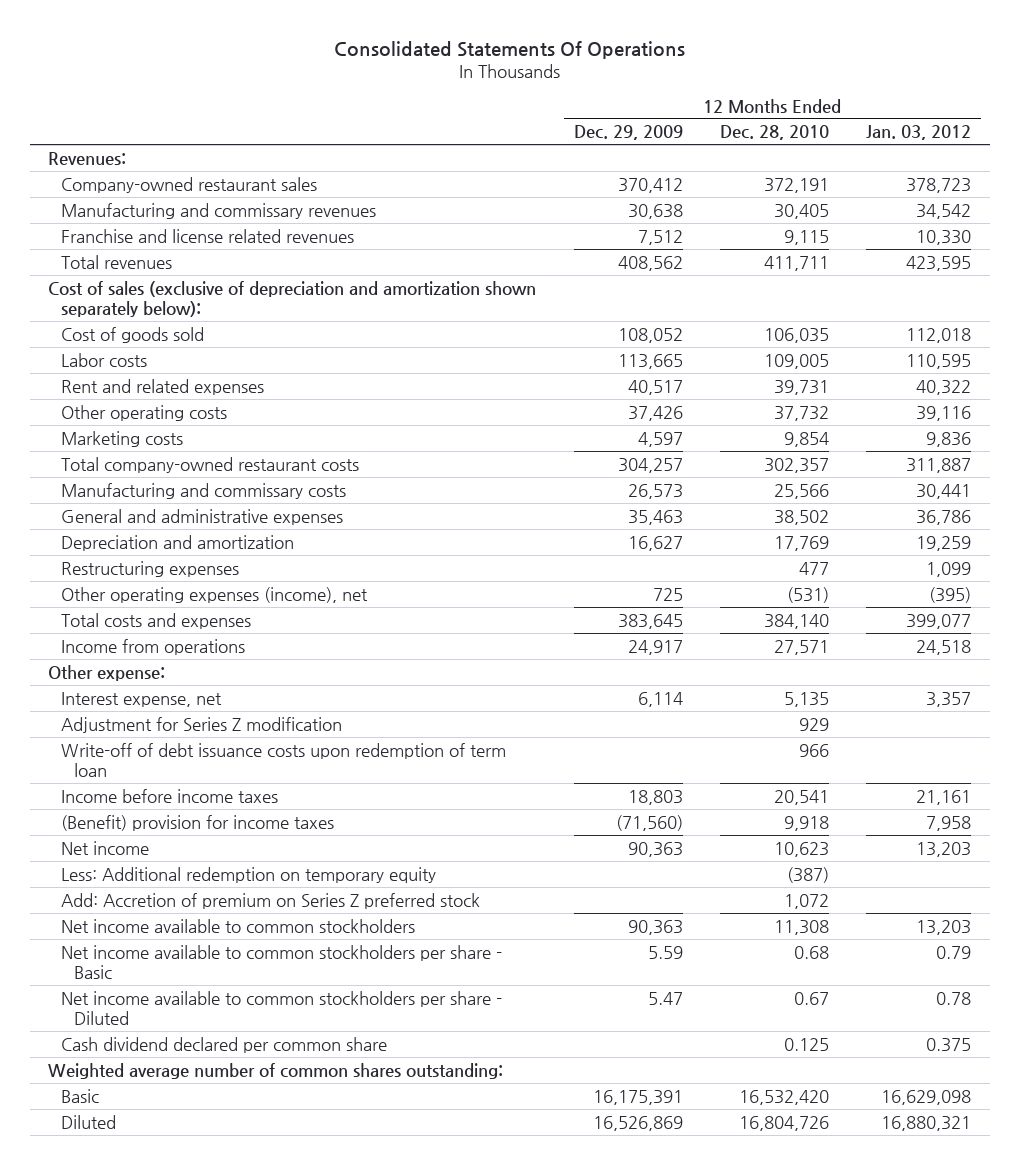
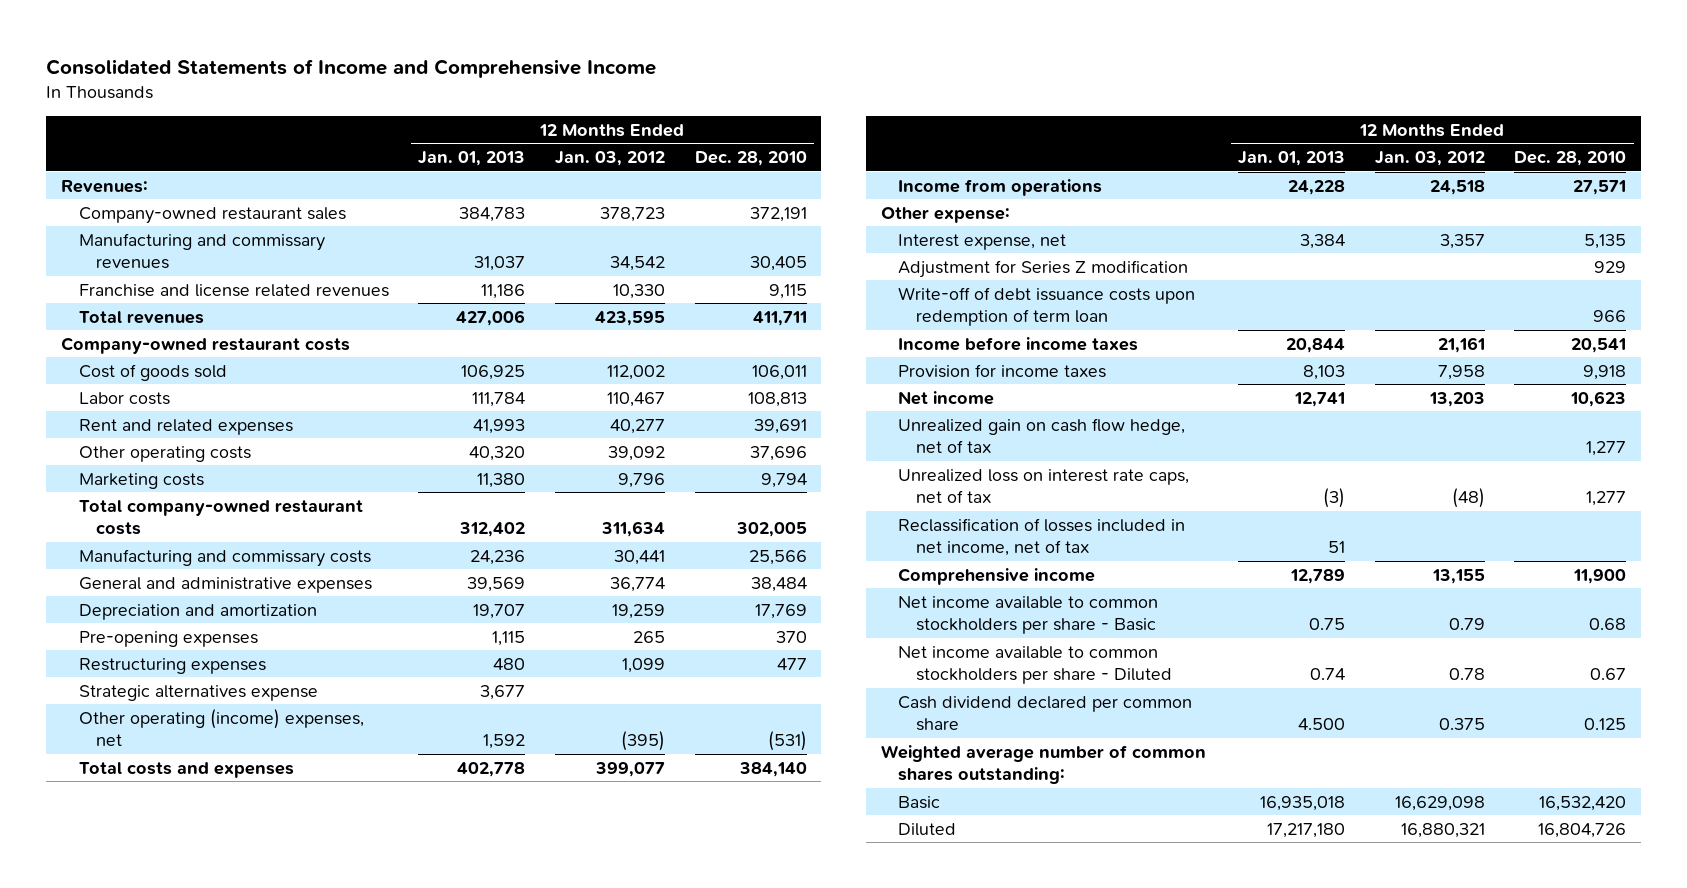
- Consolidated Statements Of Operations
+ Consolidated Statements of Income and Comprehensive Income
- | 12 Months Ended Dec. 29, 2009 | 12 Months Ended Dec. 28, 2010 | 12 Months Ended Jan. 03, 2012
+ | 12 Months Ended Jan. 01, 2013 | 12 Months Ended Jan. 03, 2012 | 12 Months Ended Dec. 28, 2010
- Cost of sales (exclusive of depreciation and amortization shown separately below):
- Cost of goods sold | 108,052 | 106,035 | 112,018
- Labor costs | 113,665 | 109,005 | 110,595
- Rent and related expenses | 40,517 | 39,731 | 40,322
- Other operating costs | 37,426 | 37,732 | 39,116
- Marketing costs | 4,597 | 9,854 | 9,836
- Total company-owned restaurant costs | 304,257 | 302,357 | 311,887
+ Company-owned restaurant costs
+ Cost of goods sold | 106,925 | 112,002 | 106,011
+ Labor costs | 111,784 | 110,467 | 108,813
+ Rent and related expenses | 41,993 | 40,277 | 39,691
+ Other operating costs | 40,320 | 39,092 | 37,696
+ Marketing costs | 11,380 | 9,796 | 9,794
+ Total company-owned restaurant costs | 312,402 | 311,634 | 302,005
- General and administrative expenses | 35,463 | 38,502 | 36,786
+ General and administrative expenses | 39,569 | 36,774 | 38,484
+ Pre-opening expenses | 1,115 | 265 | 370
- Other operating expenses (income), net | 725 | (531) | (395)
+ Strategic alternatives expense | 3,677 | |
+ Other operating (income) expenses, net | 1,592 | (395) | (531)
- (Benefit) provision for income taxes | (71,560) | 9,918 | 7,958
+ Provision for income taxes | 8,103 | 7,958 | 9,918
- Less: Additional redemption on temporary equity | | (387) |
- Add: Accretion of premium on Series Z preferred stock | | 1,072 |
- Net income available to common stockholders | 90,363 | 11,308 | 13,203
+ Unrealized gain on cash flow hedge, net of tax | | | 1,277
+ Unrealized loss on interest rate caps, net of tax | (3) | (48) | 1,277
+ Reclassification of losses included in net income, net of tax | 51 | |
+ Comprehensive income | 12,789 | 13,155 | 11,900

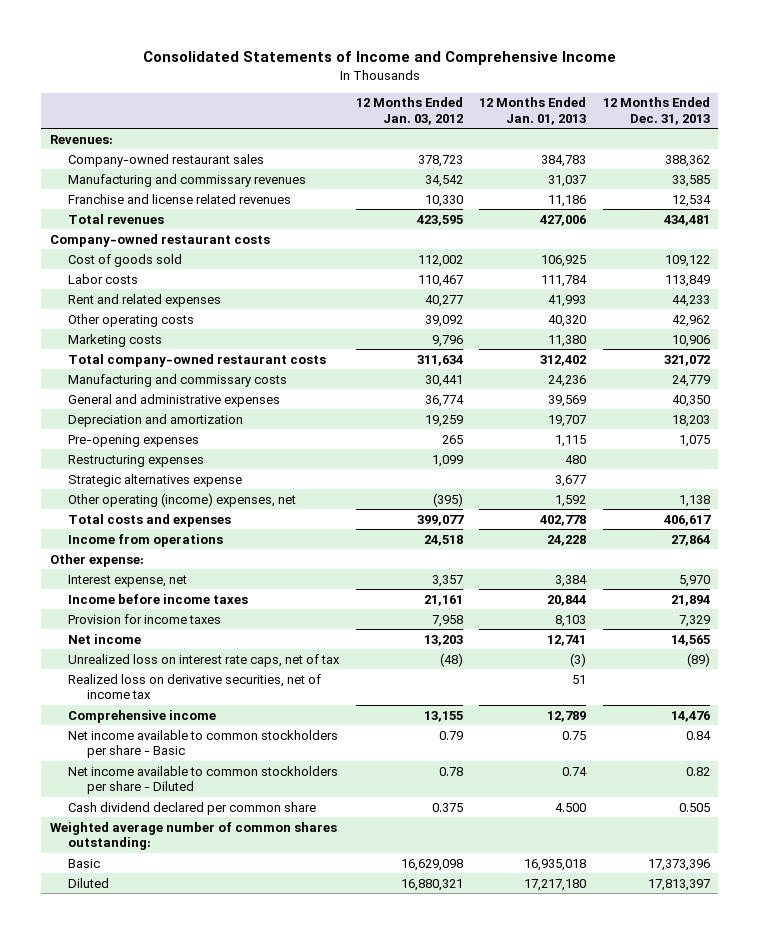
- | 12 Months Ended Jan. 01, 2013 | 12 Months Ended Jan. 03, 2012 | 12 Months Ended Dec. 28, 2010
+ | 12 Months Ended Jan. 03, 2012 | 12 Months Ended Jan. 01, 2013 | 12 Months Ended Dec. 31, 2013
- Adjustment for Series Z modification | | | 929
- Write-off of debt issuance costs upon redemption of term loan | | | 966
- Unrealized gain on cash flow hedge, net of tax | | | 1,277
- Reclassification of losses included in net income, net of tax | 51 | |
+ Realized loss on derivative securities, net of income tax | | 51 |

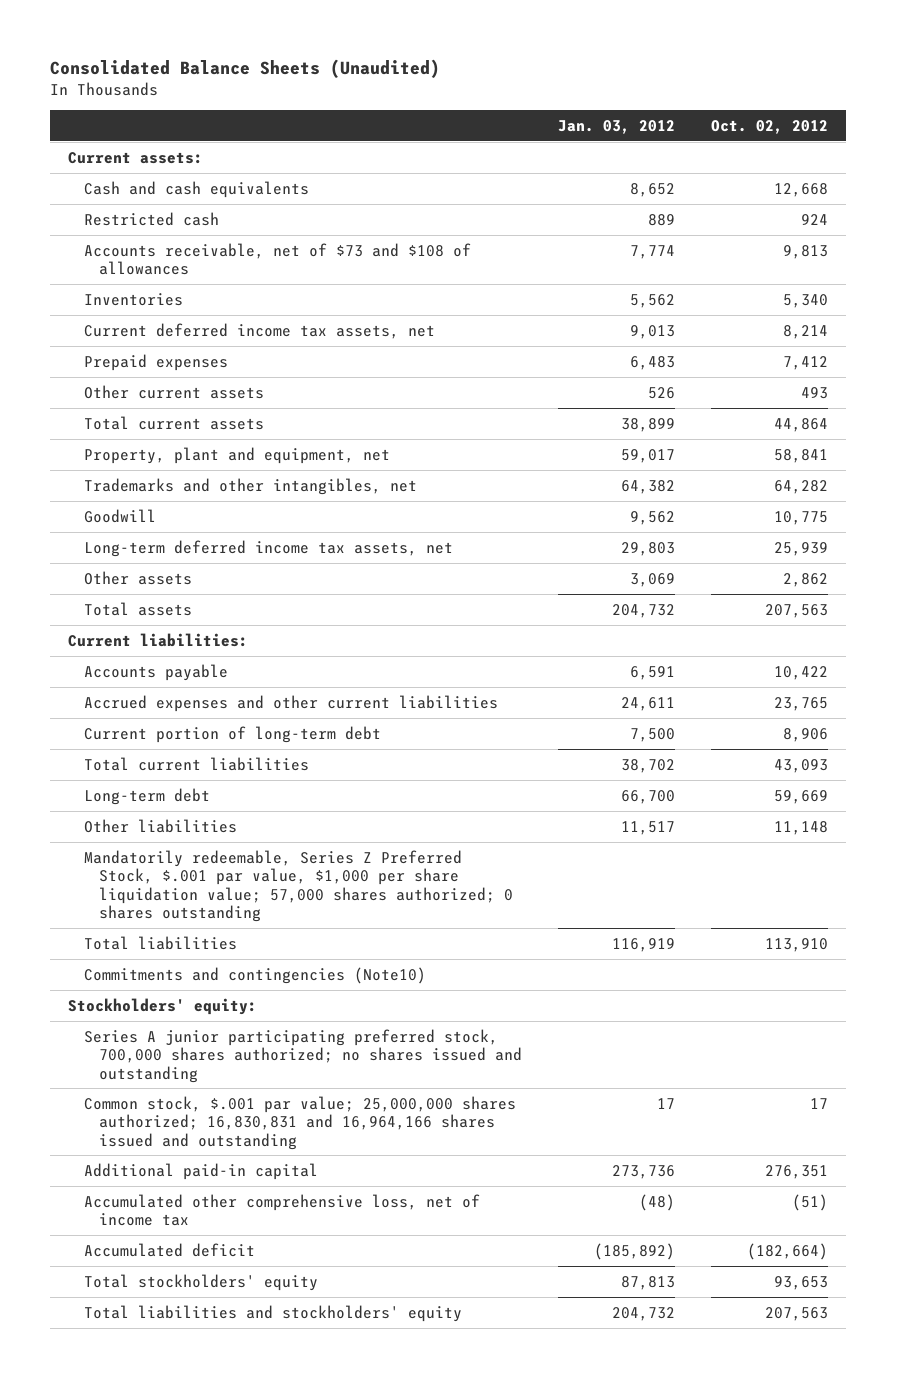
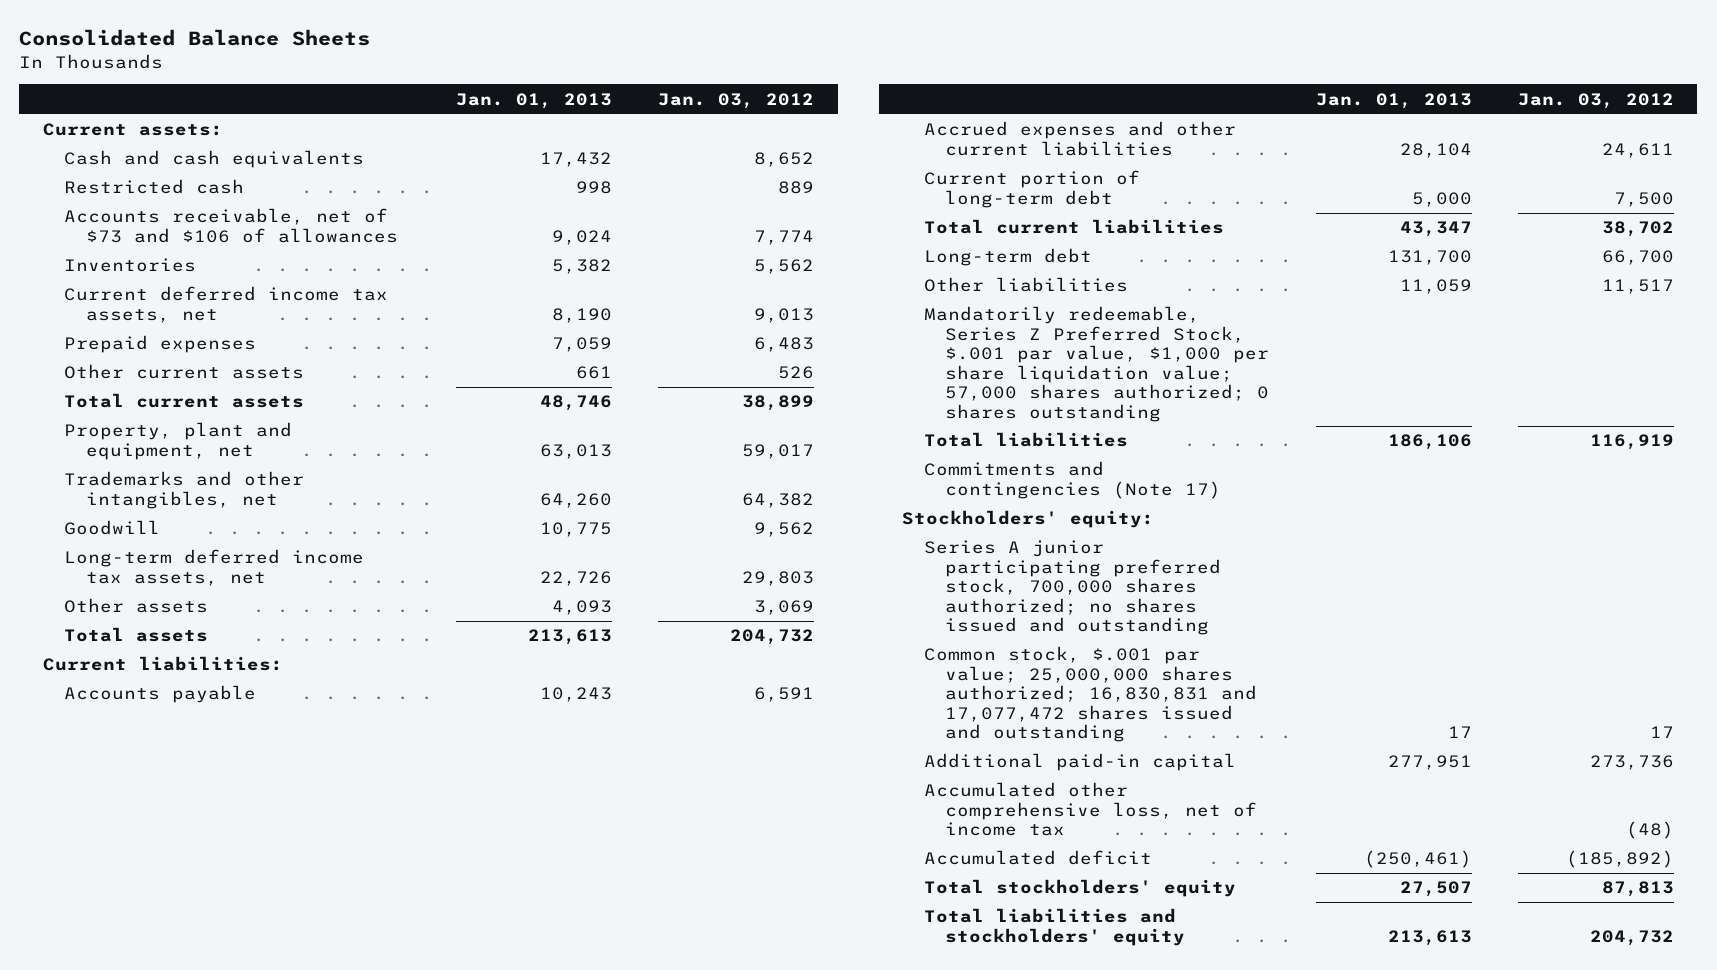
- Consolidated Balance Sheets (Unaudited)
+ Consolidated Balance Sheets
- | Jan. 03, 2012 | Oct. 02, 2012
+ | Jan. 01, 2013 | Jan. 03, 2012
- Accounts receivable, net of $73 and $108 of allowances | 7,774 | 9,813
+ Accounts receivable, net of $73 and $106 of allowances | 9,024 | 7,774
- Commitments and contingencies (Note10)
+ Commitments and contingencies (Note 17)
- Common stock, $.001 par value; 25,000,000 shares authorized; 16,830,831 and 16,964,166 shares issued and outstanding | 17 | 17
+ Common stock, $.001 par value; 25,000,000 shares authorized; 16,830,831 and 17,077,472 shares issued and outstanding | 17 | 17

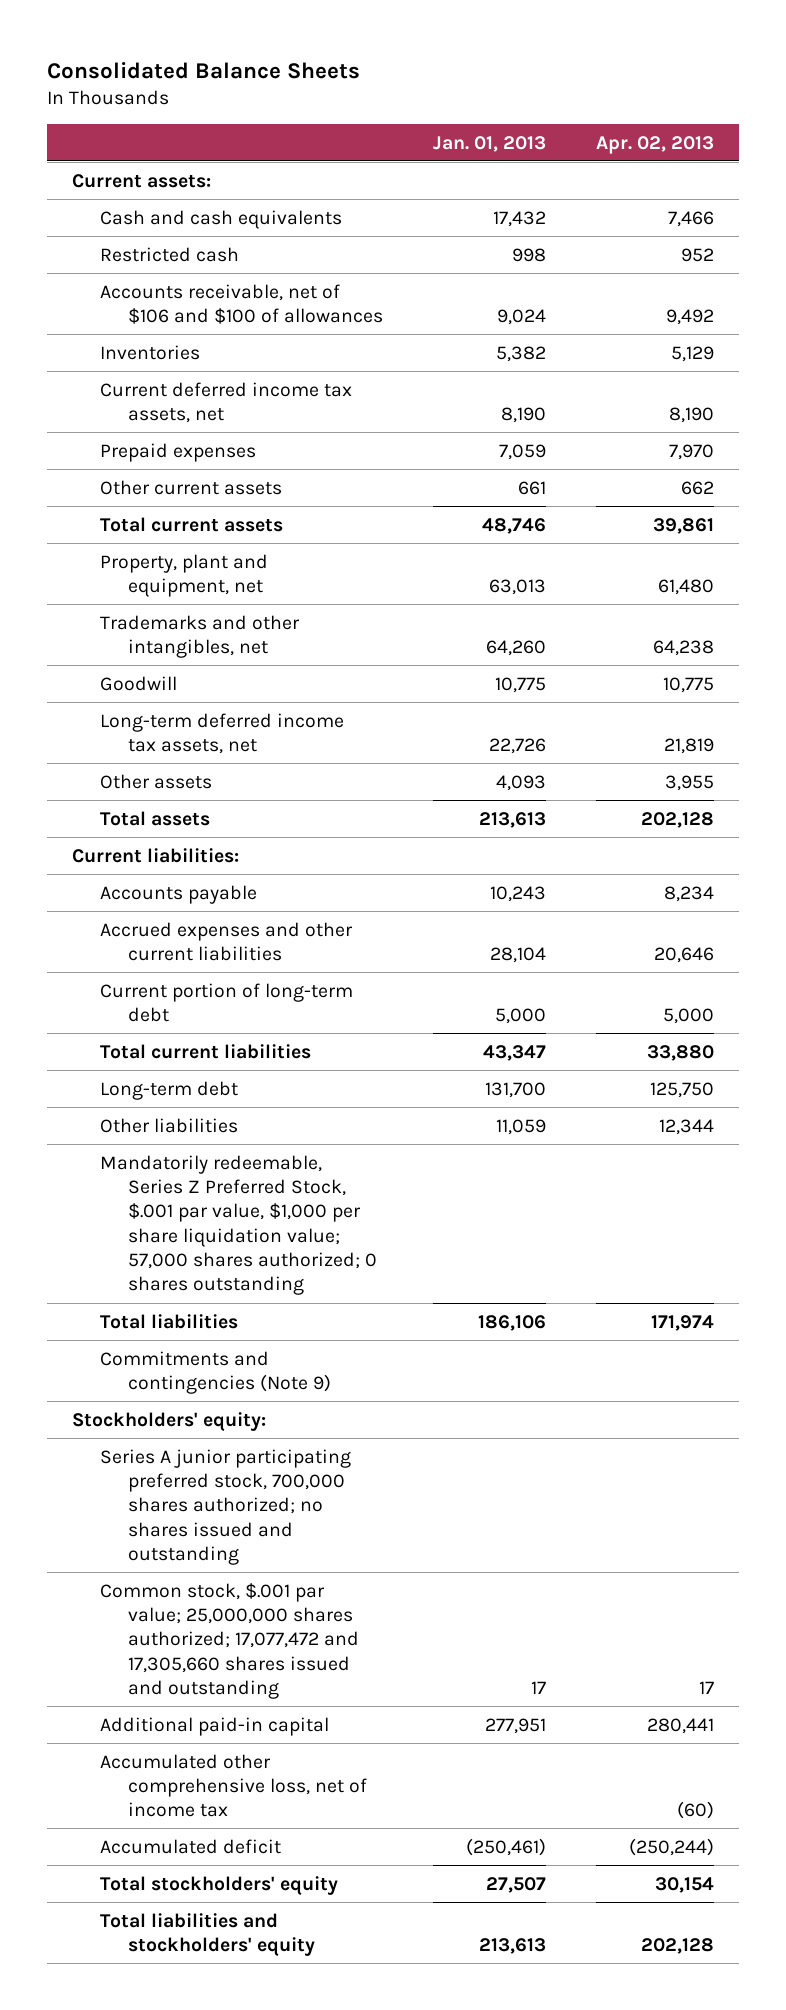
- | Jan. 01, 2013 | Jan. 03, 2012
+ | Jan. 01, 2013 | Apr. 02, 2013
- Accounts receivable, net of $73 and $106 of allowances | 9,024 | 7,774
+ Accounts receivable, net of $106 and $100 of allowances | 9,024 | 9,492
- Commitments and contingencies (Note 17)
+ Commitments and contingencies (Note 9)
- Common stock, $.001 par value; 25,000,000 shares authorized; 16,830,831 and 17,077,472 shares issued and outstanding | 17 | 17
+ Common stock, $.001 par value; 25,000,000 shares authorized; 17,077,472 and 17,305,660 shares issued and outstanding | 17 | 17

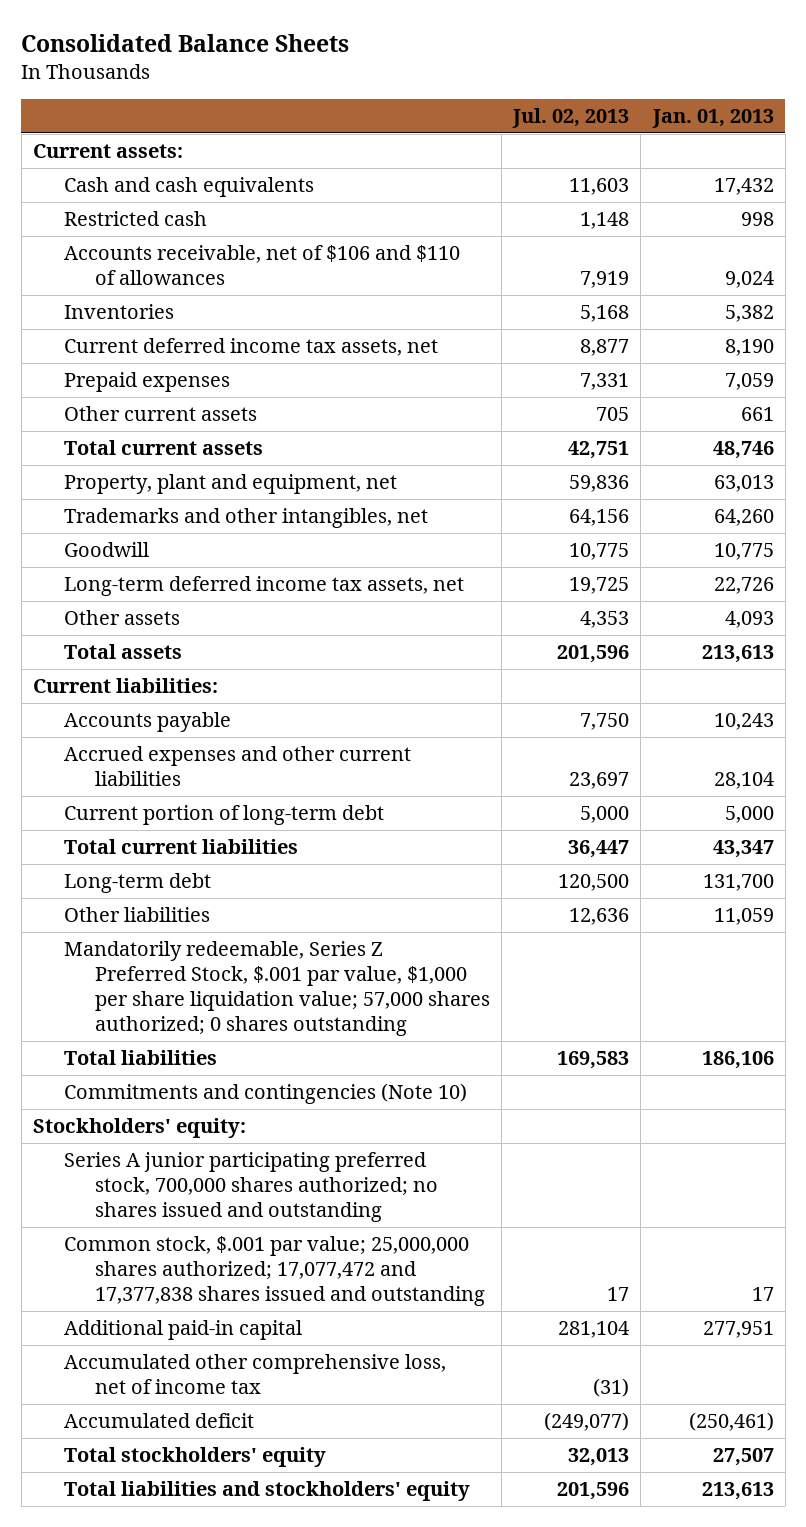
- | Jan. 01, 2013 | Apr. 02, 2013
+ | Jul. 02, 2013 | Jan. 01, 2013
- Accounts receivable, net of $106 and $100 of allowances | 9,024 | 9,492
+ Accounts receivable, net of $106 and $110 of allowances | 7,919 | 9,024
- Commitments and contingencies (Note 9)
+ Commitments and contingencies (Note 10)
- Common stock, $.001 par value; 25,000,000 shares authorized; 17,077,472 and 17,305,660 shares issued and outstanding | 17 | 17
+ Common stock, $.001 par value; 25,000,000 shares authorized; 17,077,472 and 17,377,838 shares issued and outstanding | 17 | 17

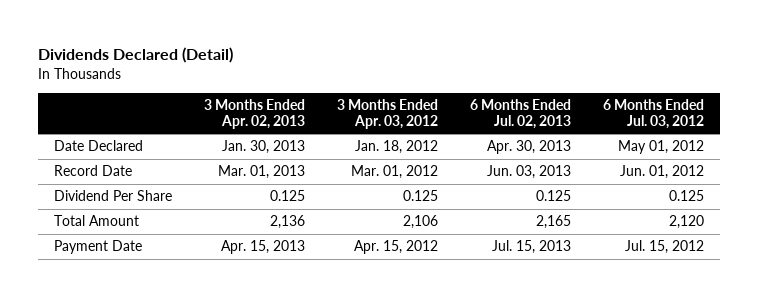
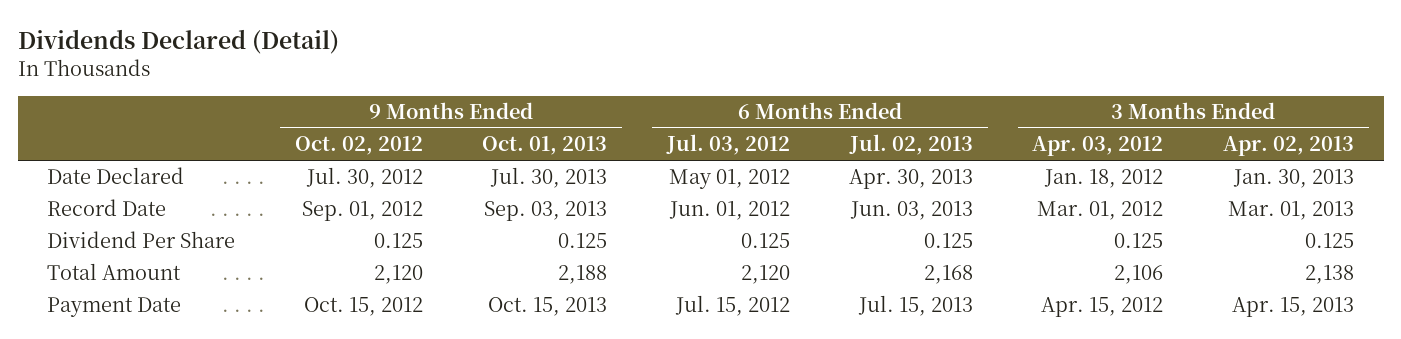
- | 3 Months Ended Apr. 02, 2013 | 3 Months Ended Apr. 03, 2012 | 6 Months Ended Jul. 02, 2013 | 6 Months Ended Jul. 03, 2012
+ | 9 Months Ended Oct. 02, 2012 | 9 Months Ended Oct. 01, 2013 | 6 Months Ended Jul. 03, 2012 | 6 Months Ended Jul. 02, 2013 | 3 Months Ended Apr. 03, 2012 | 3 Months Ended Apr. 02, 2013
- Total Amount | 2,136 | 2,106 | 2,165 | 2,120
+ Total Amount | 2,120 | 2,188 | 2,120 | 2,168 | 2,106 | 2,138

